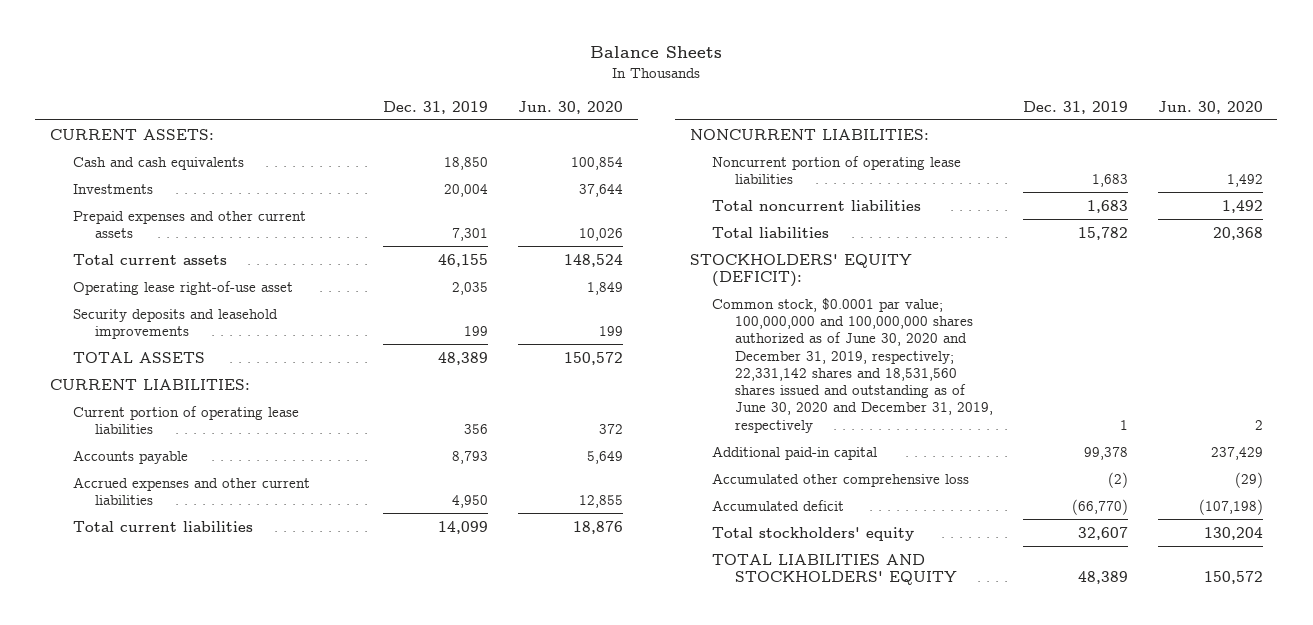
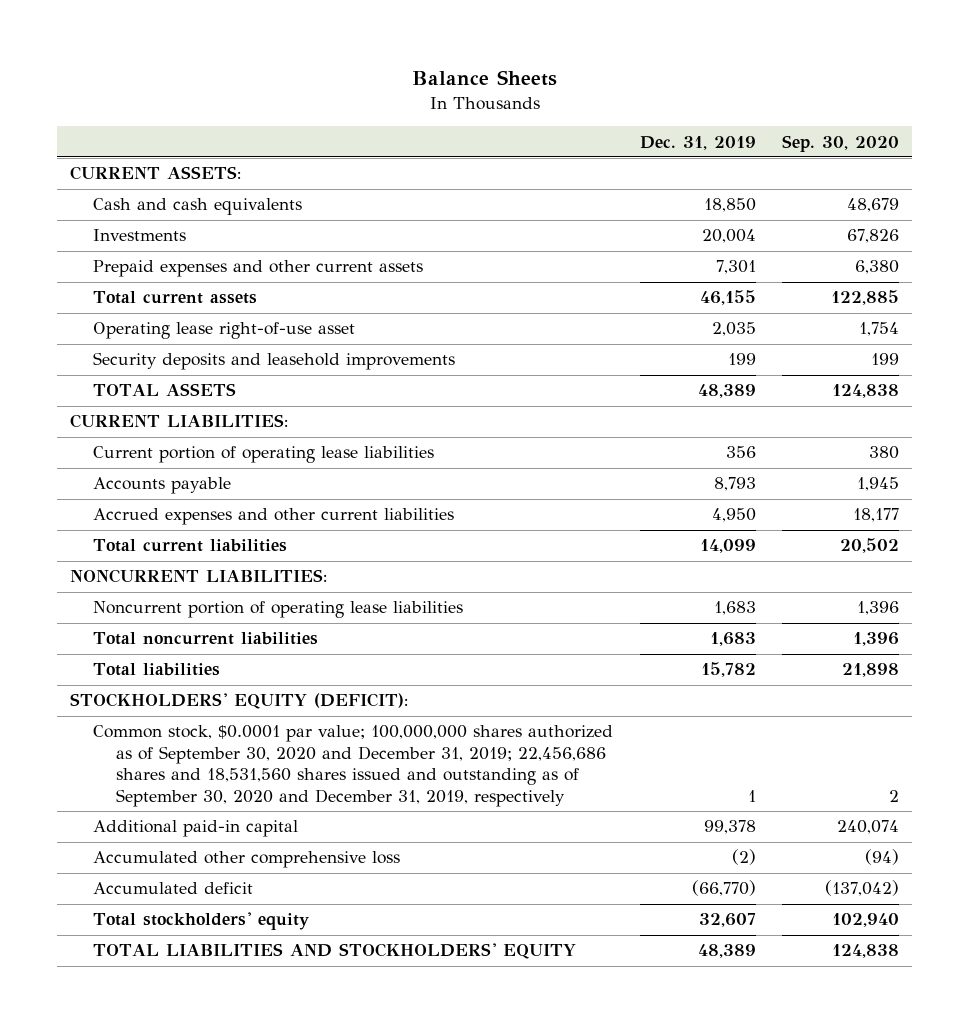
- | Dec. 31, 2019 | Jun. 30, 2020
+ | Dec. 31, 2019 | Sep. 30, 2020
- Common stock, $0.0001 par value; 100,000,000 and 100,000,000 shares authorized as of June 30, 2020 and December 31, 2019, respectively; 22,331,142 shares and 18,531,560 shares issued and outstanding as of June 30, 2020 and December 31, 2019, respectively | 1 | 2
+ Common stock, $0.0001 par value; 100,000,000 shares authorized as of September 30, 2020 and December 31, 2019; 22,456,686 shares and 18,531,560 shares issued and outstanding as of September 30, 2020 and December 31, 2019, respectively | 1 | 2

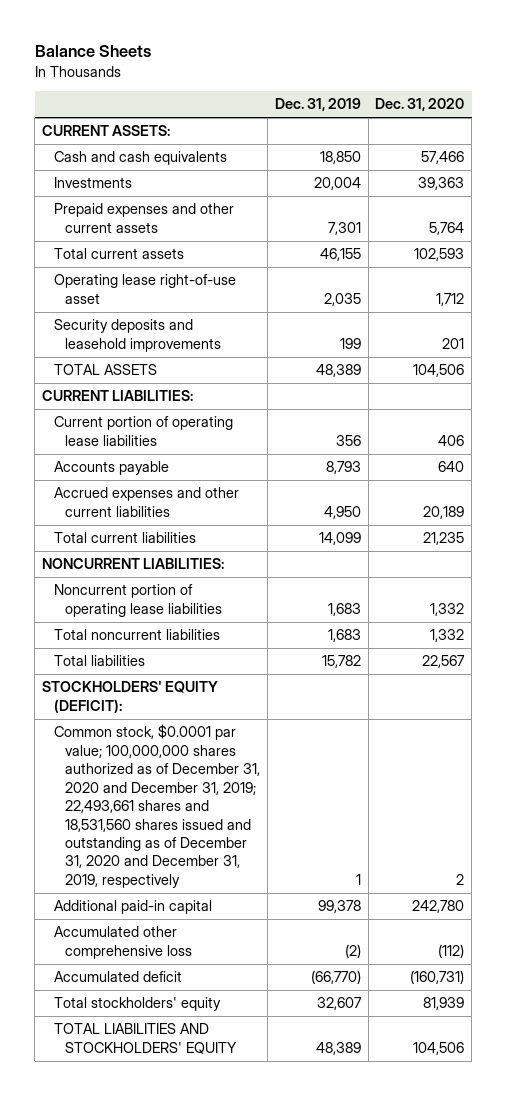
- | Dec. 31, 2019 | Sep. 30, 2020
+ | Dec. 31, 2019 | Dec. 31, 2020
- Common stock, $0.0001 par value; 100,000,000 shares authorized as of September 30, 2020 and December 31, 2019; 22,456,686 shares and 18,531,560 shares issued and outstanding as of September 30, 2020 and December 31, 2019, respectively | 1 | 2
+ Common stock, $0.0001 par value; 100,000,000 shares authorized as of December 31, 2020 and December 31, 2019; 22,493,661 shares and 18,531,560 shares issued and outstanding as of December 31, 2020 and December 31, 2019, respectively | 1 | 2

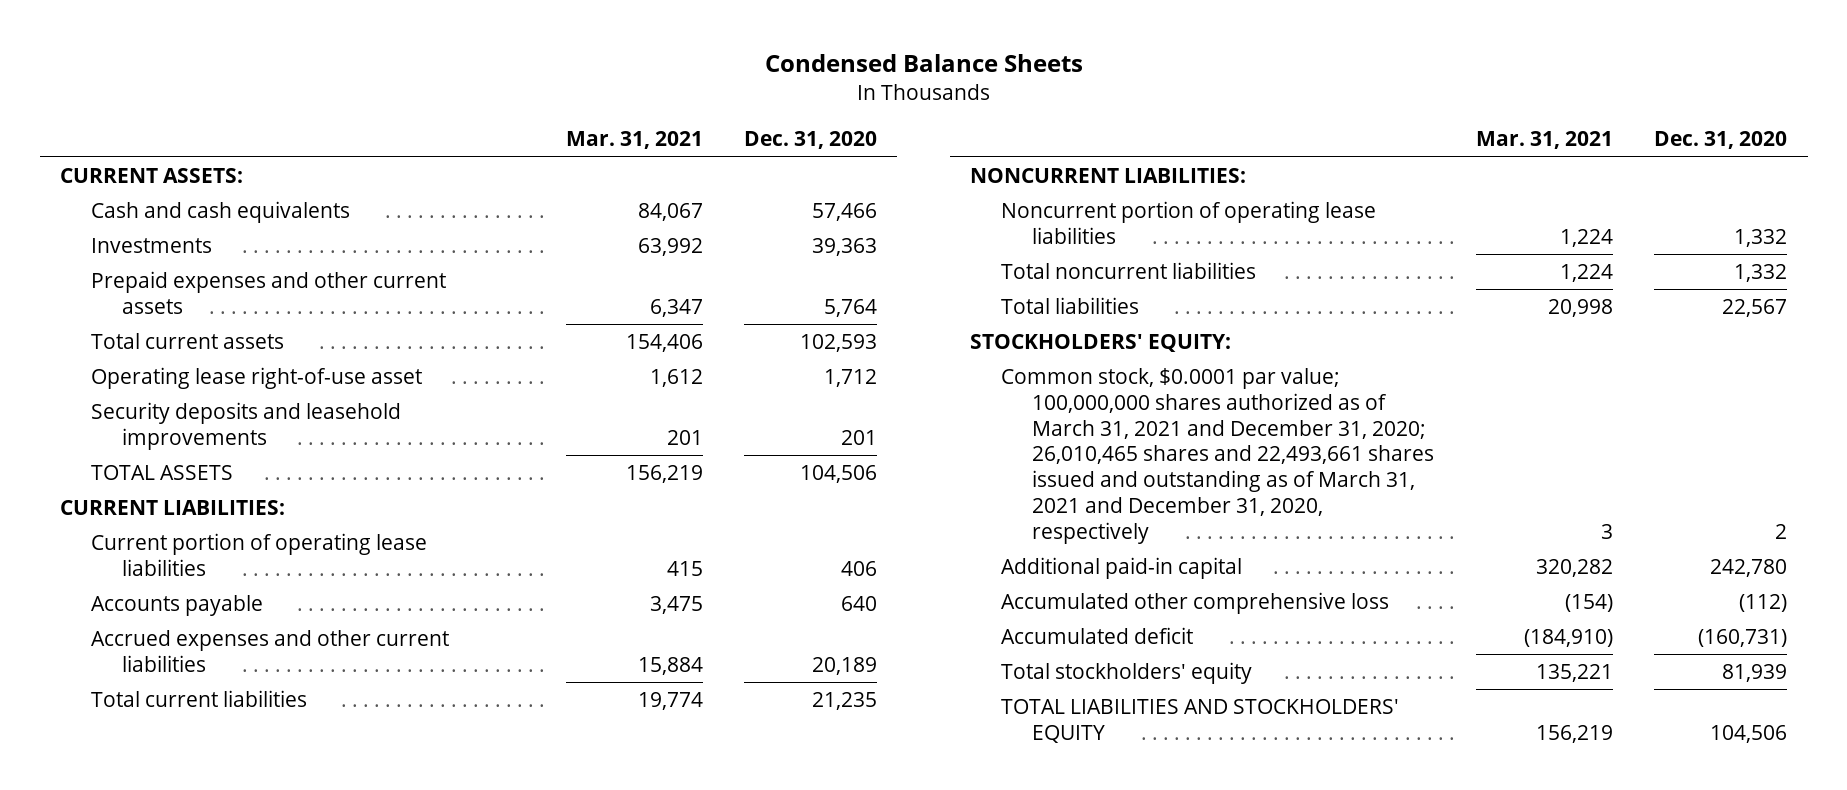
- Balance Sheets
+ Condensed Balance Sheets
- | Dec. 31, 2019 | Dec. 31, 2020
+ | Mar. 31, 2021 | Dec. 31, 2020
- STOCKHOLDERS' EQUITY (DEFICIT):
- Common stock, $0.0001 par value; 100,000,000 shares authorized as of December 31, 2020 and December 31, 2019; 22,493,661 shares and 18,531,560 shares issued and outstanding as of December 31, 2020 and December 31, 2019, respectively | 1 | 2
+ STOCKHOLDERS' EQUITY:
+ Common stock, $0.0001 par value; 100,000,000 shares authorized as of March 31, 2021 and December 31, 2020; 26,010,465 shares and 22,493,661 shares issued and outstanding as of March 31, 2021 and December 31, 2020, respectively | 3 | 2

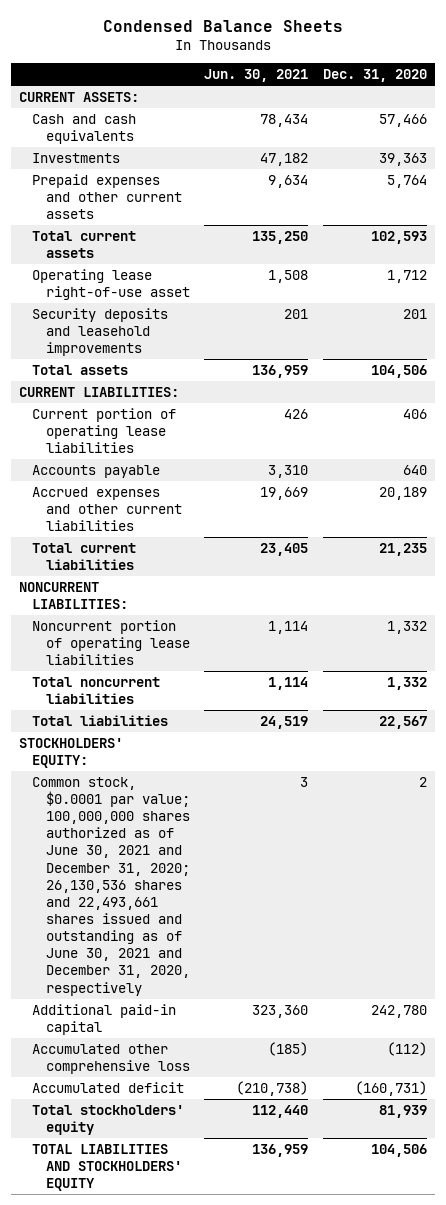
- | Mar. 31, 2021 | Dec. 31, 2020
+ | Jun. 30, 2021 | Dec. 31, 2020
- TOTAL ASSETS | 156,219 | 104,506
+ Total assets | 136,959 | 104,506
- Common stock, $0.0001 par value; 100,000,000 shares authorized as of March 31, 2021 and December 31, 2020; 26,010,465 shares and 22,493,661 shares issued and outstanding as of March 31, 2021 and December 31, 2020, respectively | 3 | 2
+ Common stock, $0.0001 par value; 100,000,000 shares authorized as of June 30, 2021 and December 31, 2020; 26,130,536 shares and 22,493,661 shares issued and outstanding as of June 30, 2021 and December 31, 2020, respectively | 3 | 2

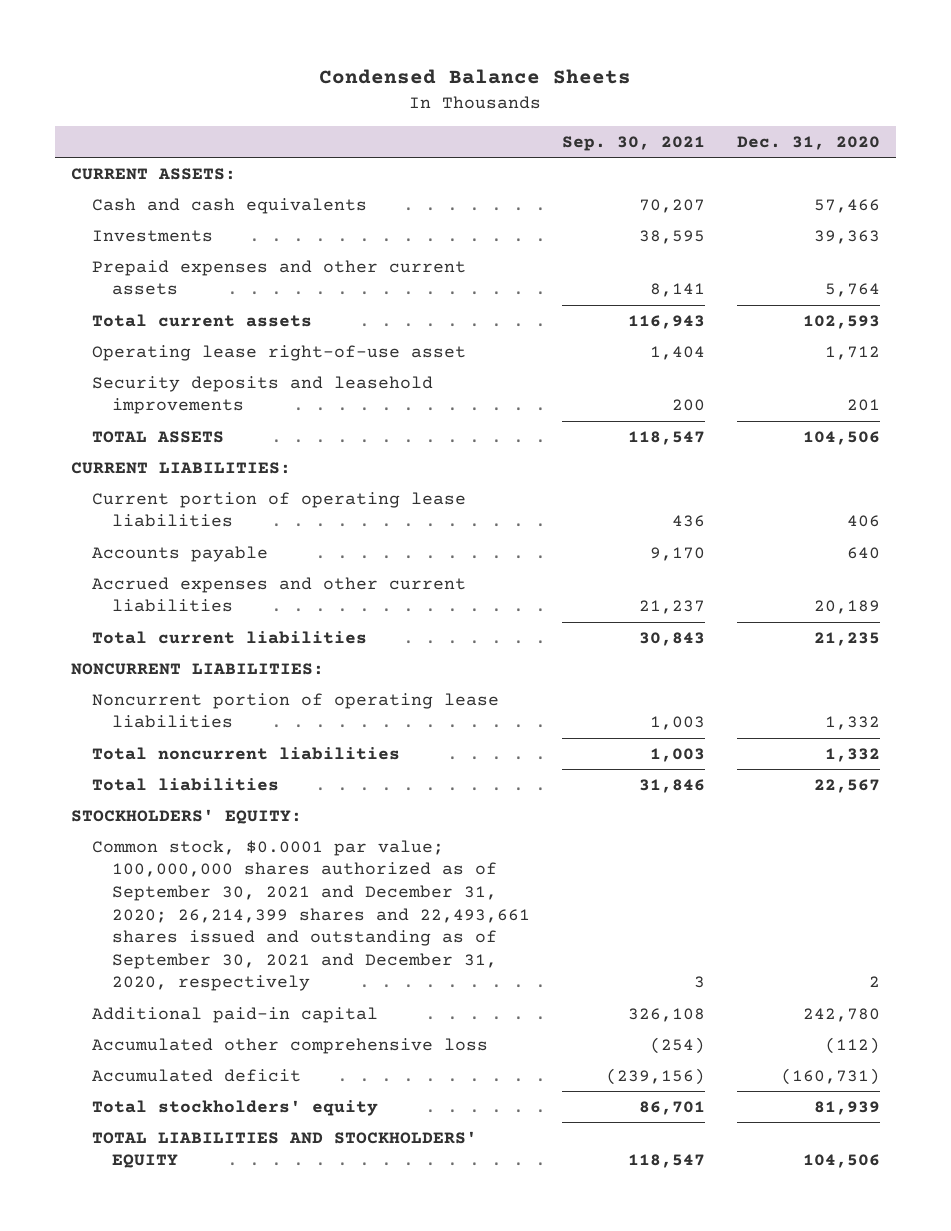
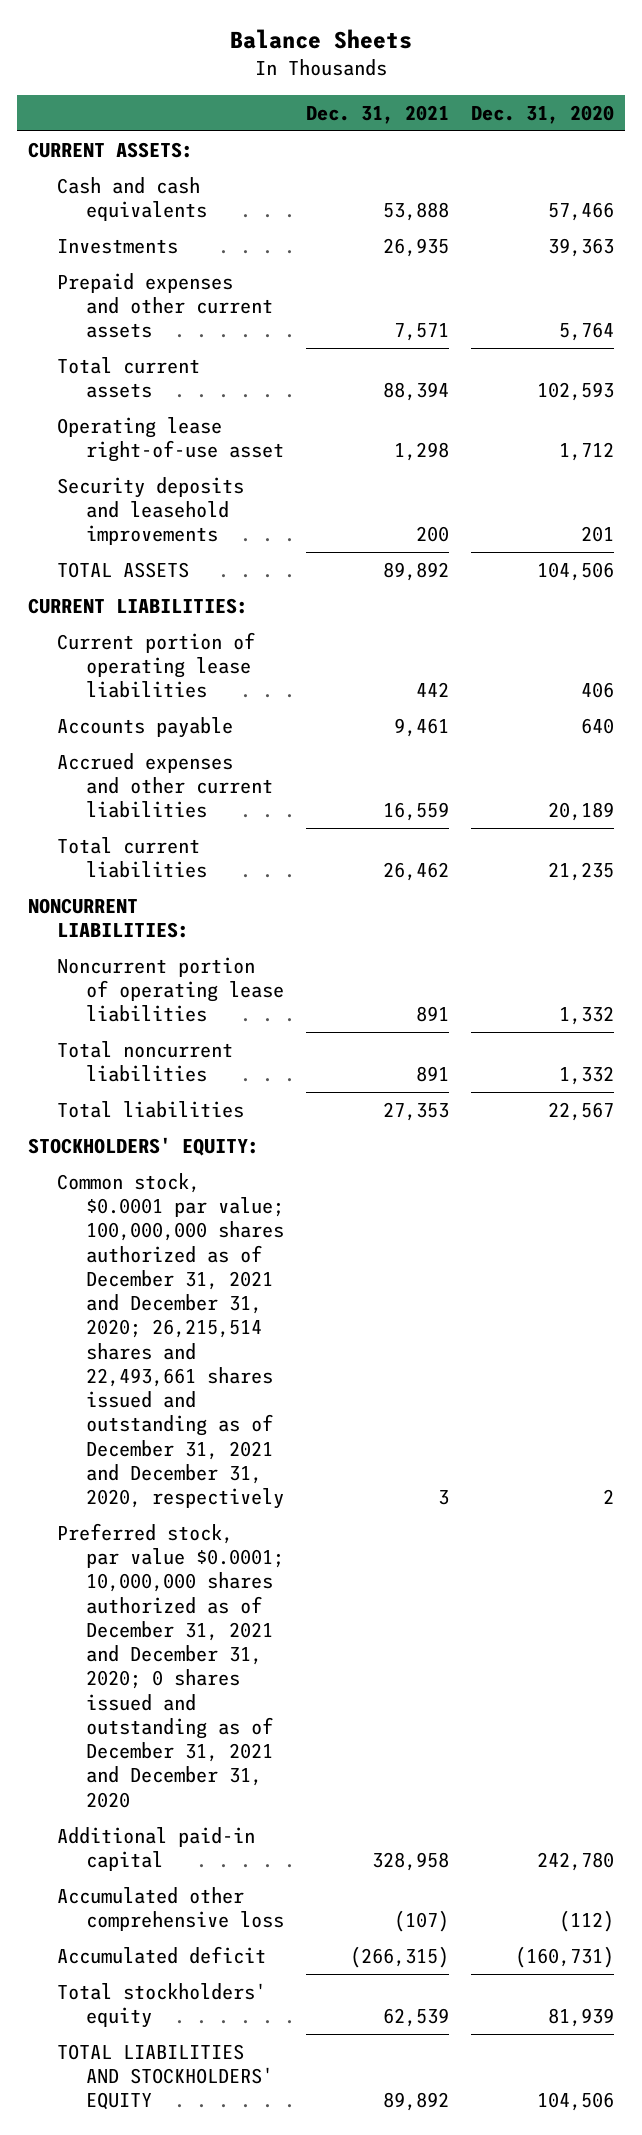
- Condensed Balance Sheets
+ Balance Sheets
- | Sep. 30, 2021 | Dec. 31, 2020
+ | Dec. 31, 2021 | Dec. 31, 2020
- Common stock, $0.0001 par value; 100,000,000 shares authorized as of September 30, 2021 and December 31, 2020; 26,214,399 shares and 22,493,661 shares issued and outstanding as of September 30, 2021 and December 31, 2020, respectively | 3 | 2
+ Common stock, $0.0001 par value; 100,000,000 shares authorized as of December 31, 2021 and December 31, 2020; 26,215,514 shares and 22,493,661 shares issued and outstanding as of December 31, 2021 and December 31, 2020, respectively | 3 | 2
+ Preferred stock, par value $0.0001; 10,000,000 shares authorized as of December 31, 2021 and December 31, 2020; 0 shares issued and outstanding as of December 31, 2021 and December 31, 2020

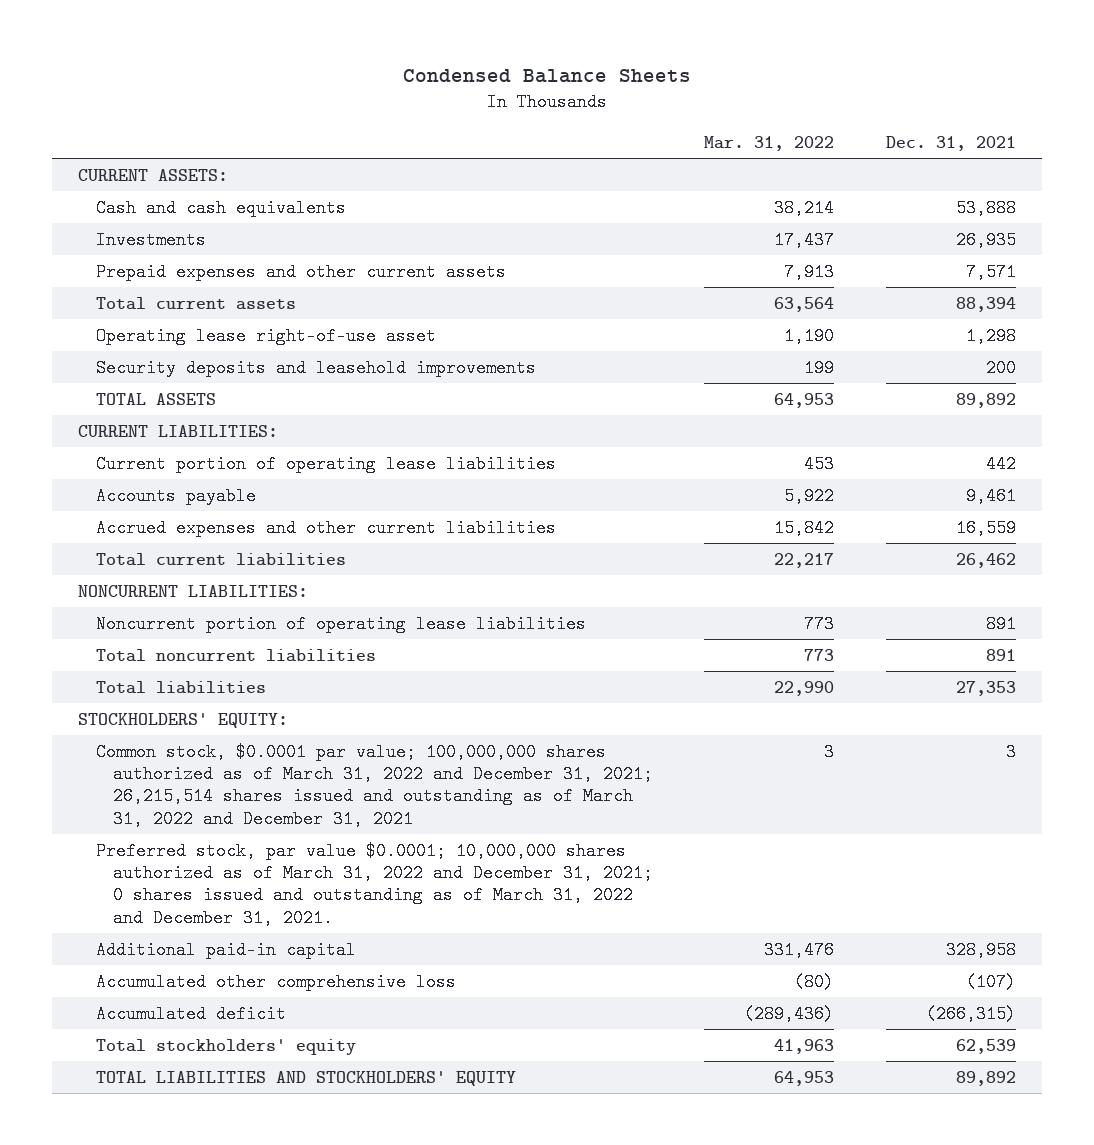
- Balance Sheets
+ Condensed Balance Sheets
- | Dec. 31, 2021 | Dec. 31, 2020
+ | Mar. 31, 2022 | Dec. 31, 2021
- Common stock, $0.0001 par value; 100,000,000 shares authorized as of December 31, 2021 and December 31, 2020; 26,215,514 shares and 22,493,661 shares issued and outstanding as of December 31, 2021 and December 31, 2020, respectively | 3 | 2
- Preferred stock, par value $0.0001; 10,000,000 shares authorized as of December 31, 2021 and December 31, 2020; 0 shares issued and outstanding as of December 31, 2021 and December 31, 2020
+ Common stock, $0.0001 par value; 100,000,000 shares authorized as of March 31, 2022 and December 31, 2021; 26,215,514 shares issued and outstanding as of March 31, 2022 and December 31, 2021 | 3 | 3
+ Preferred stock, par value $0.0001; 10,000,000 shares authorized as of March 31, 2022 and December 31, 2021; 0 shares issued and outstanding as of March 31, 2022 and December 31, 2021.

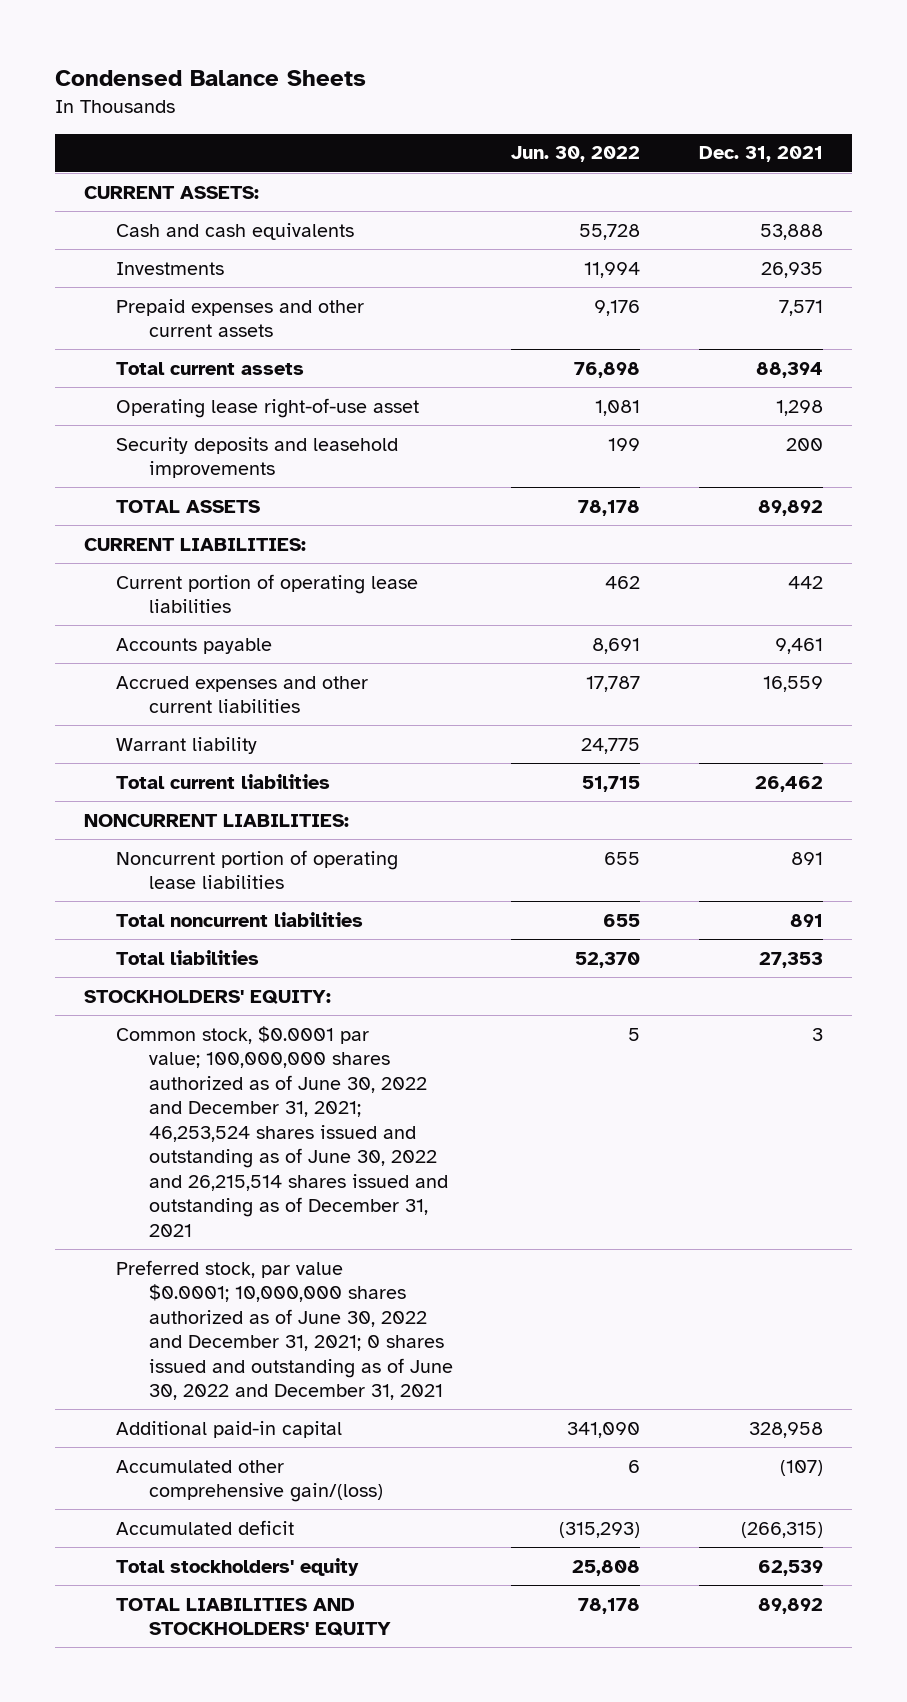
- | Mar. 31, 2022 | Dec. 31, 2021
+ | Jun. 30, 2022 | Dec. 31, 2021
+ Warrant liability | 24,775 |
- Common stock, $0.0001 par value; 100,000,000 shares authorized as of March 31, 2022 and December 31, 2021; 26,215,514 shares issued and outstanding as of March 31, 2022 and December 31, 2021 | 3 | 3
- Preferred stock, par value $0.0001; 10,000,000 shares authorized as of March 31, 2022 and December 31, 2021; 0 shares issued and outstanding as of March 31, 2022 and December 31, 2021.
+ Common stock, $0.0001 par value; 100,000,000 shares authorized as of June 30, 2022 and December 31, 2021; 46,253,524 shares issued and outstanding as of June 30, 2022 and 26,215,514 shares issued and outstanding as of December 31, 2021 | 5 | 3
+ Preferred stock, par value $0.0001; 10,000,000 shares authorized as of June 30, 2022 and December 31, 2021; 0 shares issued and outstanding as of June 30, 2022 and December 31, 2021
- Accumulated other comprehensive loss | (80) | (107)
+ Accumulated other comprehensive gain/(loss) | 6 | (107)

